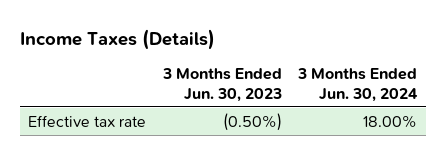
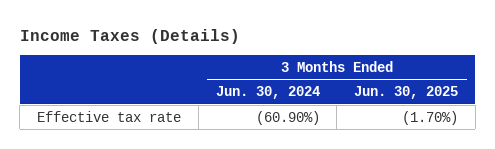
- | 3 Months Ended Jun. 30, 2023 | 3 Months Ended Jun. 30, 2024
+ | 3 Months Ended Jun. 30, 2024 | 3 Months Ended Jun. 30, 2025
- Effective tax rate | (0.50%) | 18.00%
+ Effective tax rate | (60.90%) | (1.70%)

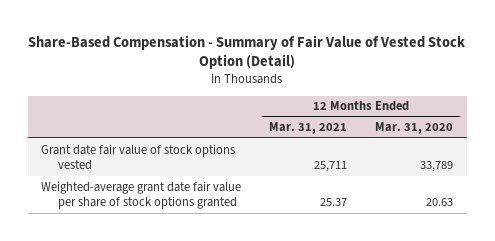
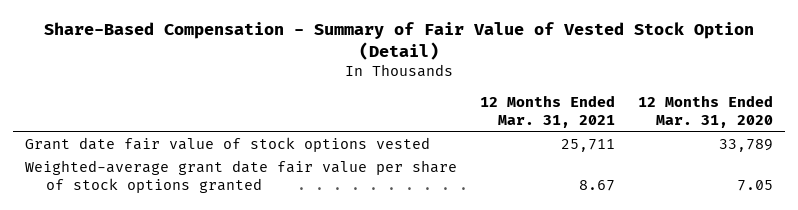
- Weighted-average grant date fair value per share of stock options granted | 25.37 | 20.63
+ Weighted-average grant date fair value per share of stock options granted | 8.67 | 7.05

